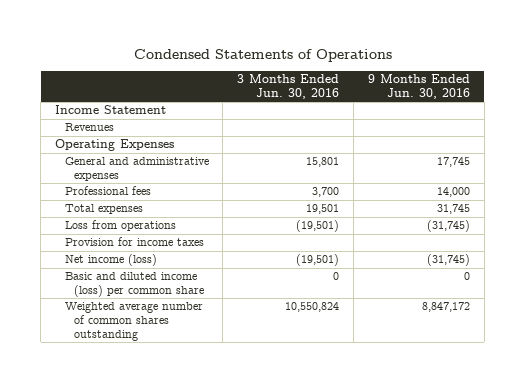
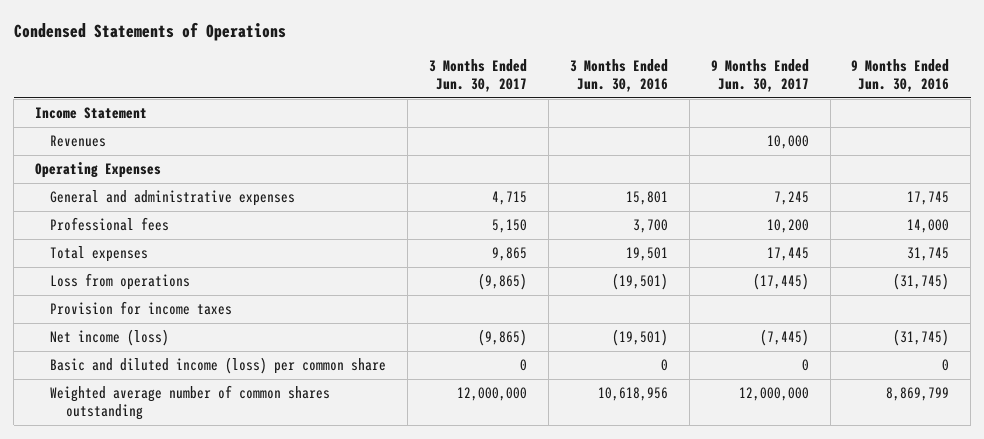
- | 3 Months Ended Jun. 30, 2016 | 9 Months Ended Jun. 30, 2016
+ | 3 Months Ended Jun. 30, 2017 | 3 Months Ended Jun. 30, 2016 | 9 Months Ended Jun. 30, 2017 | 9 Months Ended Jun. 30, 2016
- Weighted average number of common shares outstanding | 10,550,824 | 8,847,172
+ Weighted average number of common shares outstanding | 12,000,000 | 10,618,956 | 12,000,000 | 8,869,799

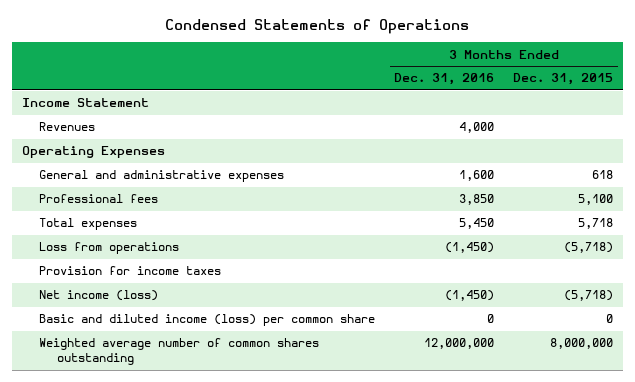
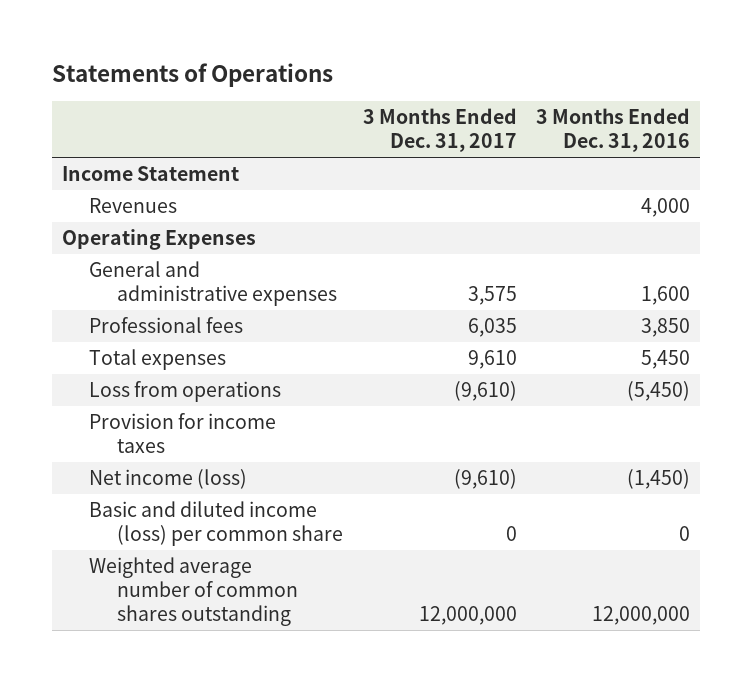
- Condensed Statements of Operations
+ Statements of Operations
- | 3 Months Ended Dec. 31, 2016 | 3 Months Ended Dec. 31, 2015
+ | 3 Months Ended Dec. 31, 2017 | 3 Months Ended Dec. 31, 2016
- Loss from operations | (1,450) | (5,718)
+ Loss from operations | (9,610) | (5,450)

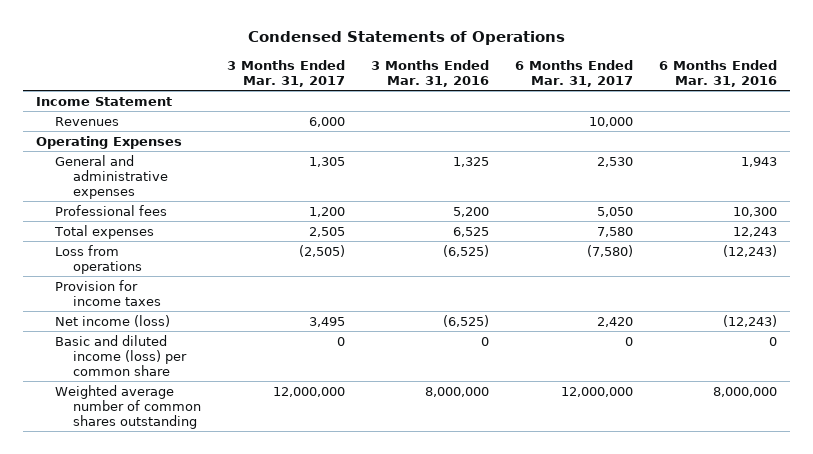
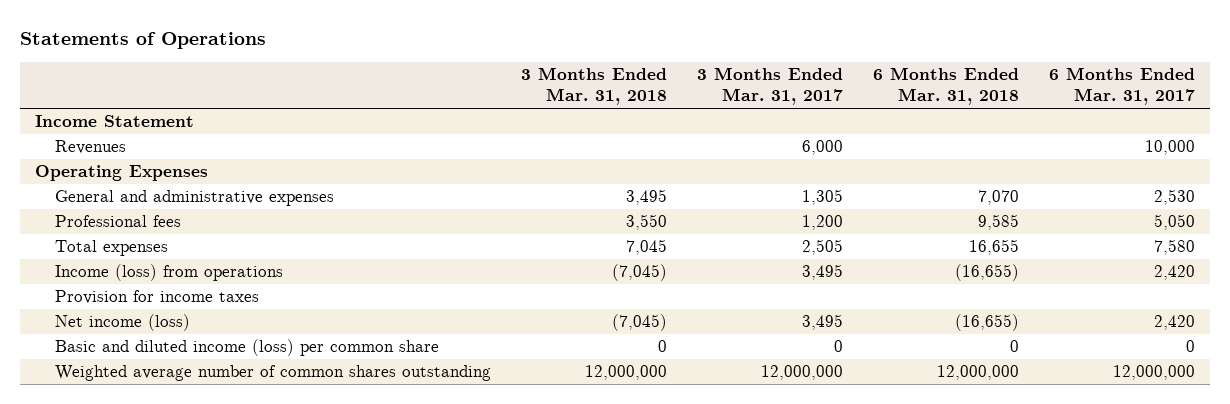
- Condensed Statements of Operations
+ Statements of Operations
- | 3 Months Ended Mar. 31, 2017 | 3 Months Ended Mar. 31, 2016 | 6 Months Ended Mar. 31, 2017 | 6 Months Ended Mar. 31, 2016
+ | 3 Months Ended Mar. 31, 2018 | 3 Months Ended Mar. 31, 2017 | 6 Months Ended Mar. 31, 2018 | 6 Months Ended Mar. 31, 2017
- Loss from operations | (2,505) | (6,525) | (7,580) | (12,243)
+ Income (loss) from operations | (7,045) | 3,495 | (16,655) | 2,420

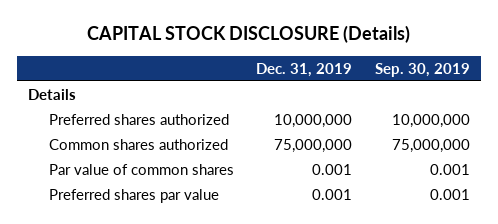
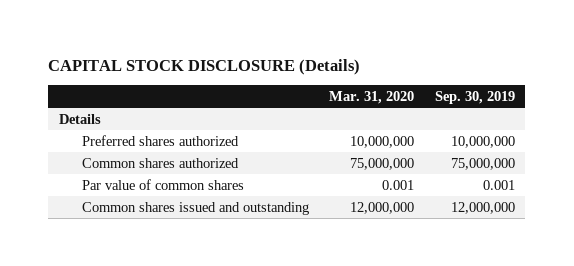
- | Dec. 31, 2019 | Sep. 30, 2019
+ | Mar. 31, 2020 | Sep. 30, 2019
- Preferred shares par value | 0.001 | 0.001
+ Common shares issued and outstanding | 12,000,000 | 12,000,000

